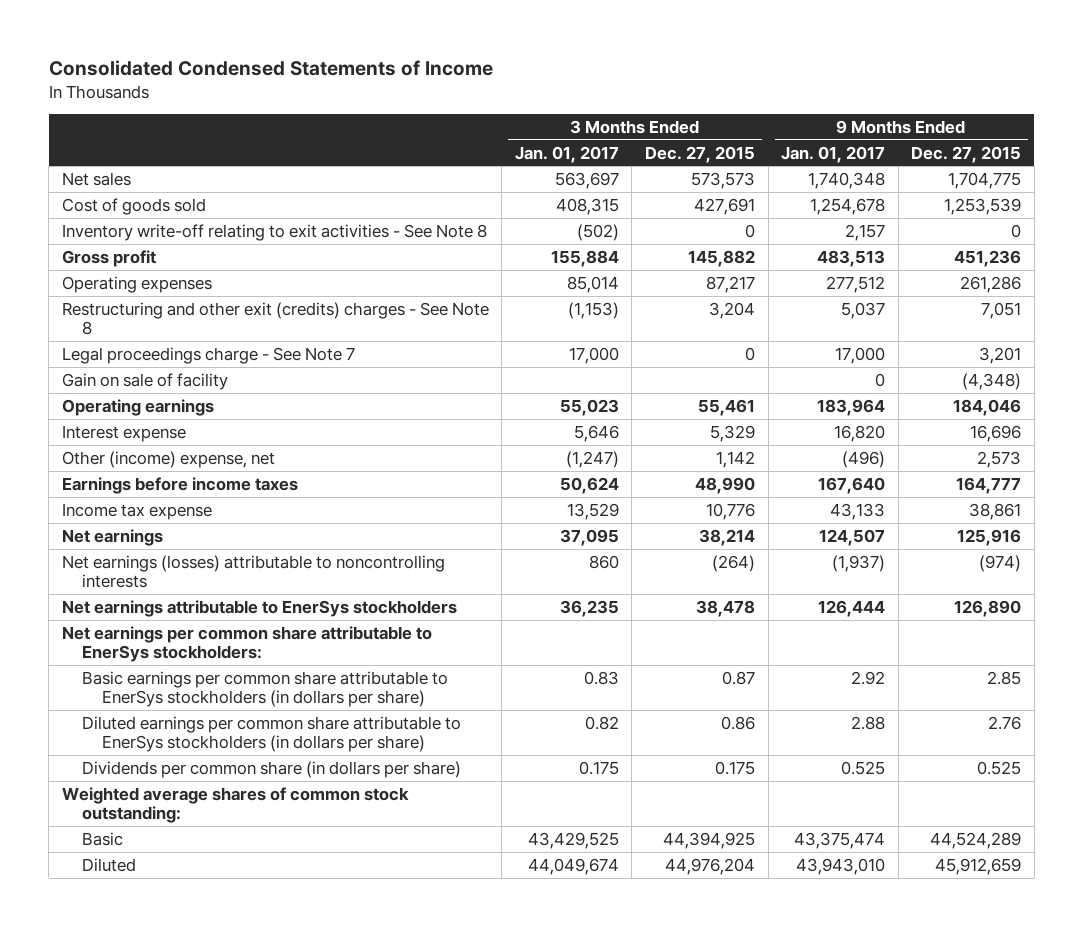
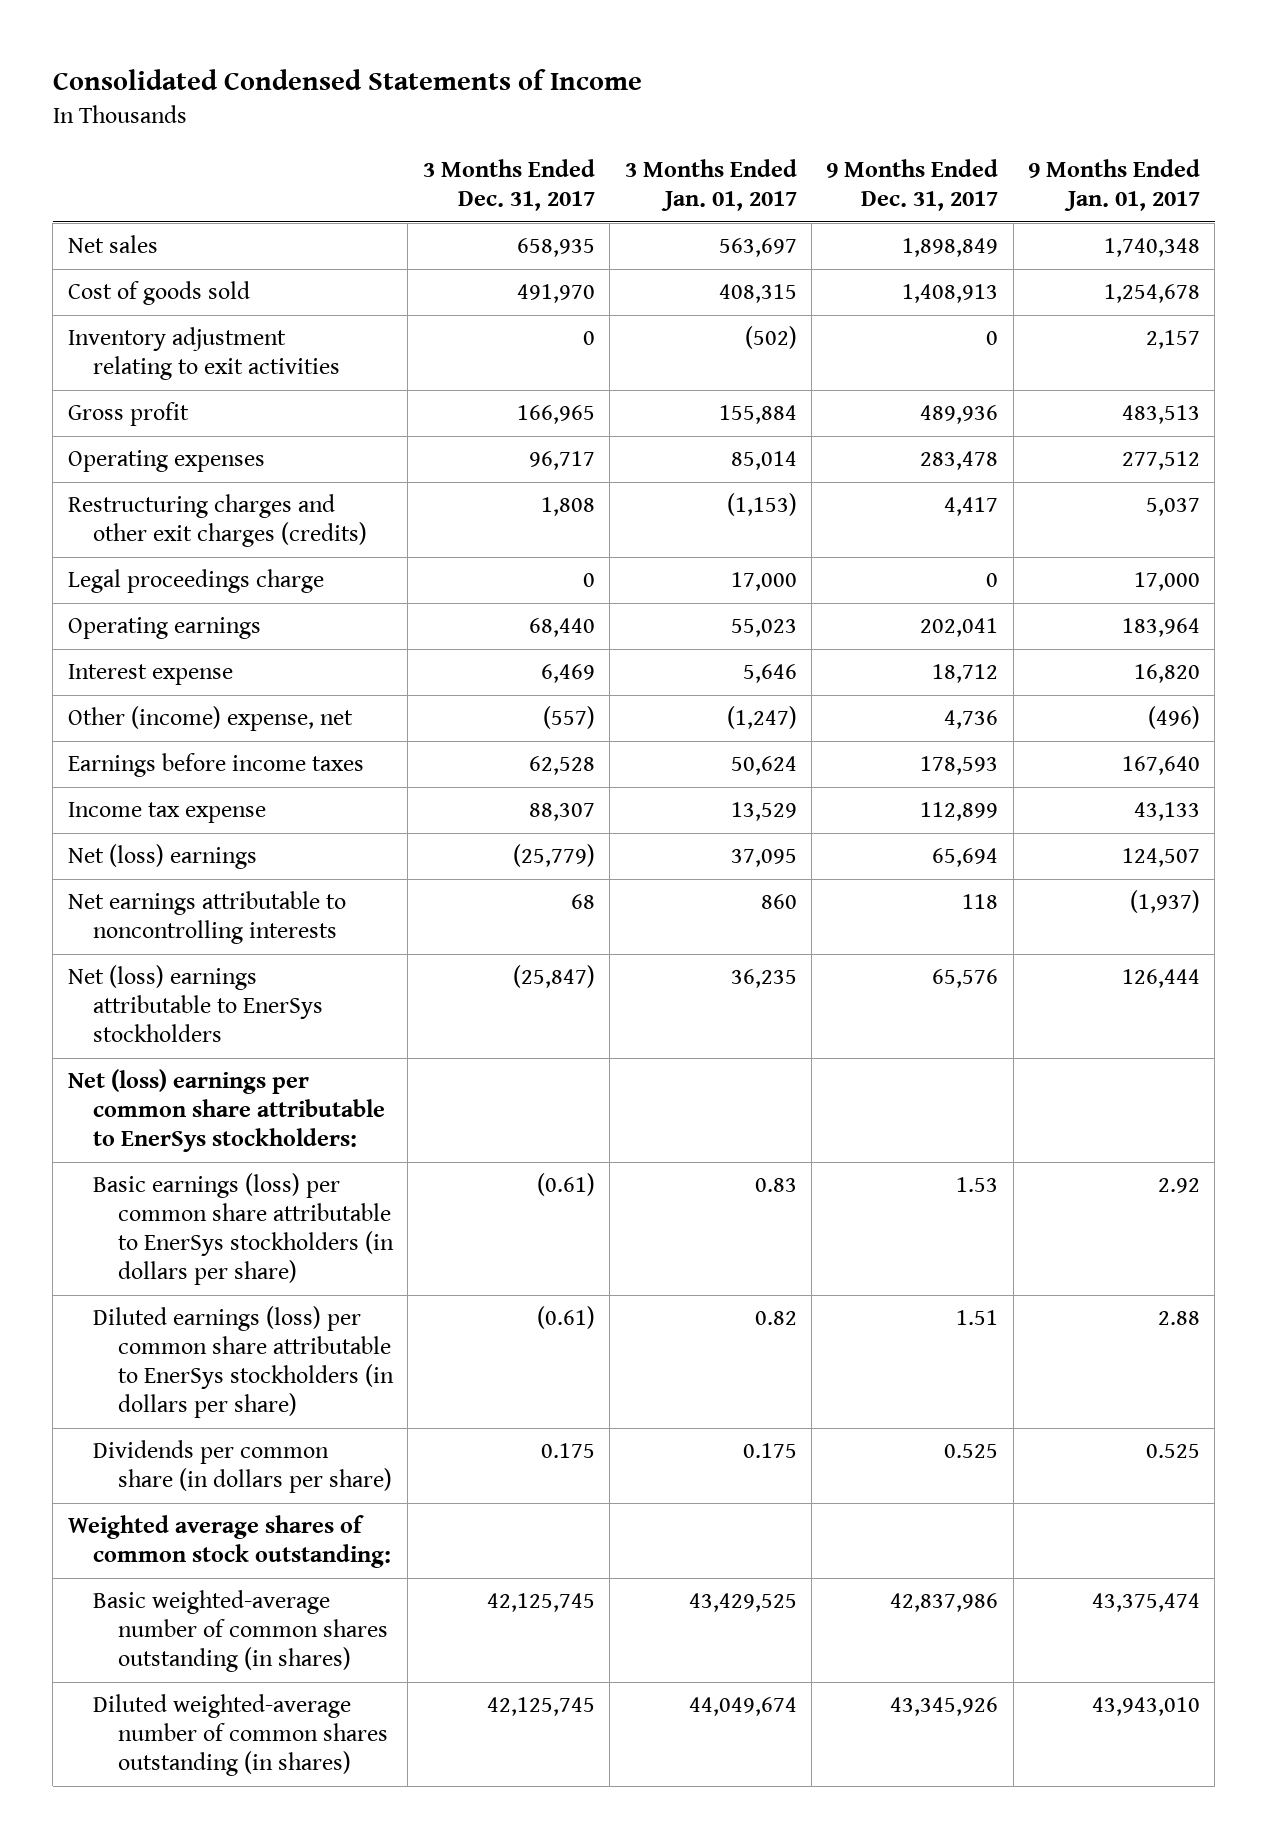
- | 3 Months Ended Jan. 01, 2017 | 3 Months Ended Dec. 27, 2015 | 9 Months Ended Jan. 01, 2017 | 9 Months Ended Dec. 27, 2015
+ | 3 Months Ended Dec. 31, 2017 | 3 Months Ended Jan. 01, 2017 | 9 Months Ended Dec. 31, 2017 | 9 Months Ended Jan. 01, 2017
- Inventory write-off relating to exit activities - See Note 8 | (502) | 0 | 2,157 | 0
+ Inventory adjustment relating to exit activities | 0 | (502) | 0 | 2,157
- Restructuring and other exit (credits) charges - See Note 8 | (1,153) | 3,204 | 5,037 | 7,051
- Legal proceedings charge - See Note 7 | 17,000 | 0 | 17,000 | 3,201
- Gain on sale of facility | | | 0 | (4,348)
+ Restructuring charges and other exit charges (credits) | 1,808 | (1,153) | 4,417 | 5,037
+ Legal proceedings charge | 0 | 17,000 | 0 | 17,000
- Net earnings | 37,095 | 38,214 | 124,507 | 125,916
- Net earnings (losses) attributable to noncontrolling interests | 860 | (264) | (1,937) | (974)
- Net earnings attributable to EnerSys stockholders | 36,235 | 38,478 | 126,444 | 126,890
- Net earnings per common share attributable to EnerSys stockholders:
- Basic earnings per common share attributable to EnerSys stockholders (in dollars per share) | 0.83 | 0.87 | 2.92 | 2.85
- Diluted earnings per common share attributable to EnerSys stockholders (in dollars per share) | 0.82 | 0.86 | 2.88 | 2.76
+ Net (loss) earnings | (25,779) | 37,095 | 65,694 | 124,507
+ Net earnings attributable to noncontrolling interests | 68 | 860 | 118 | (1,937)
+ Net (loss) earnings attributable to EnerSys stockholders | (25,847) | 36,235 | 65,576 | 126,444
+ Net (loss) earnings per common share attributable to EnerSys stockholders:
+ Basic earnings (loss) per common share attributable to EnerSys stockholders (in dollars per share) | (0.61) | 0.83 | 1.53 | 2.92
+ Diluted earnings (loss) per common share attributable to EnerSys stockholders (in dollars per share) | (0.61) | 0.82 | 1.51 | 2.88
- Basic | 43,429,525 | 44,394,925 | 43,375,474 | 44,524,289
- Diluted | 44,049,674 | 44,976,204 | 43,943,010 | 45,912,659
+ Basic weighted-average number of common shares outstanding (in shares) | 42,125,745 | 43,429,525 | 42,837,986 | 43,375,474
+ Diluted weighted-average number of common shares outstanding (in shares) | 42,125,745 | 44,049,674 | 43,345,926 | 43,943,010

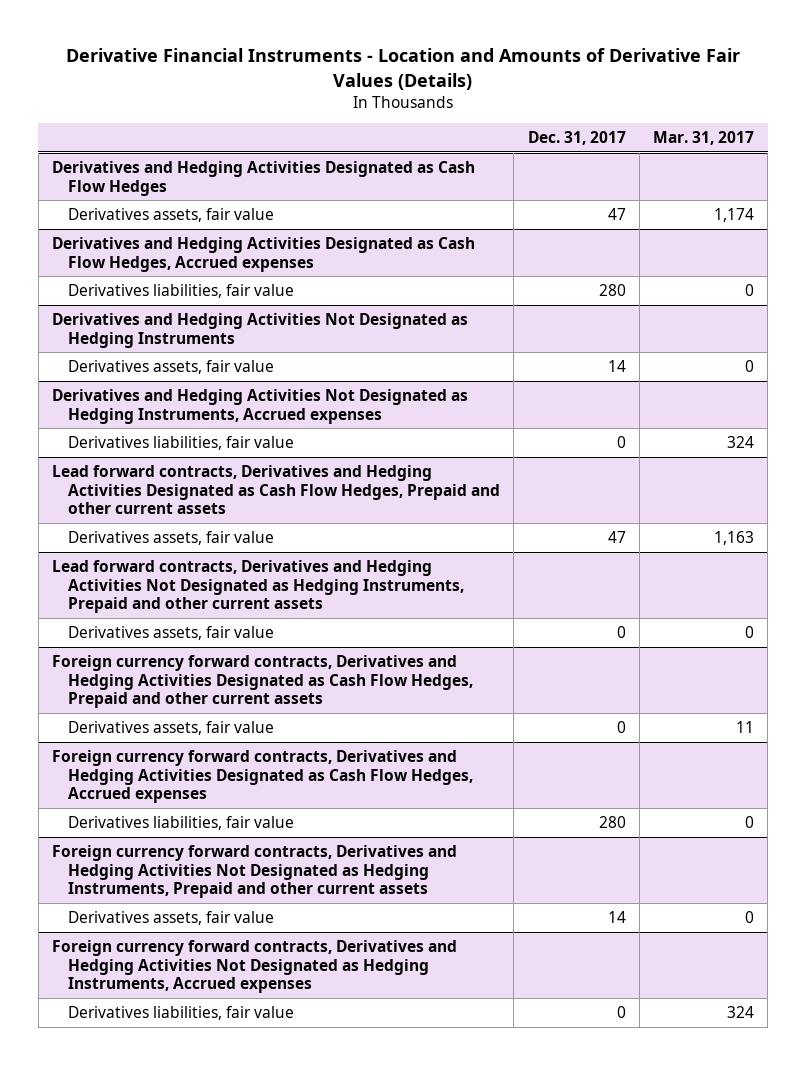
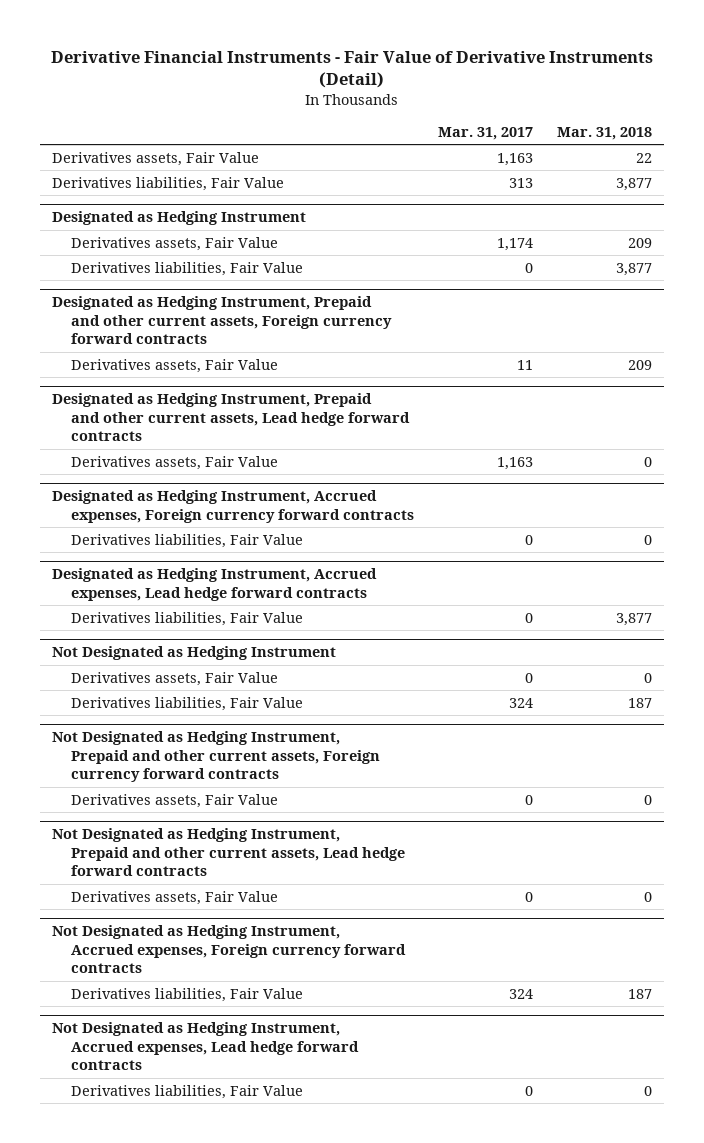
- Derivative Financial Instruments - Location and Amounts of Derivative Fair Values (Details)
+ Derivative Financial Instruments - Fair Value of Derivative Instruments (Detail)
- | Dec. 31, 2017 | Mar. 31, 2017
+ | Mar. 31, 2017 | Mar. 31, 2018
- Derivatives and Hedging Activities Designated as Cash Flow Hedges
- Derivatives assets, fair value | 47 | 1,174
- Derivatives and Hedging Activities Designated as Cash Flow Hedges, Accrued expenses
- Derivatives liabilities, fair value | 280 | 0
- Derivatives and Hedging Activities Not Designated as Hedging Instruments
- Derivatives assets, fair value | 14 | 0
- Derivatives and Hedging Activities Not Designated as Hedging Instruments, Accrued expenses
- Derivatives liabilities, fair value | 0 | 324
- Lead forward contracts, Derivatives and Hedging Activities Designated as Cash Flow Hedges, Prepaid and other current assets
- Derivatives assets, fair value | 47 | 1,163
- Lead forward contracts, Derivatives and Hedging Activities Not Designated as Hedging Instruments, Prepaid and other current assets
- Derivatives assets, fair value | 0 | 0
- Foreign currency forward contracts, Derivatives and Hedging Activities Designated as Cash Flow Hedges, Prepaid and other current assets
- Derivatives assets, fair value | 0 | 11
- Foreign currency forward contracts, Derivatives and Hedging Activities Designated as Cash Flow Hedges, Accrued expenses
- Derivatives liabilities, fair value | 280 | 0
- Foreign currency forward contracts, Derivatives and Hedging Activities Not Designated as Hedging Instruments, Prepaid and other current assets
- Derivatives assets, fair value | 14 | 0
- Foreign currency forward contracts, Derivatives and Hedging Activities Not Designated as Hedging Instruments, Accrued expenses
- Derivatives liabilities, fair value | 0 | 324
+ Derivatives assets, Fair Value | 1,163 | 22
+ Derivatives liabilities, Fair Value | 313 | 3,877
+ Designated as Hedging Instrument
+ Derivatives assets, Fair Value | 1,174 | 209
+ Derivatives liabilities, Fair Value | 0 | 3,877
+ Designated as Hedging Instrument, Prepaid and other current assets, Foreign currency forward contracts
+ Derivatives assets, Fair Value | 11 | 209
+ Designated as Hedging Instrument, Prepaid and other current assets, Lead hedge forward contracts
+ Derivatives assets, Fair Value | 1,163 | 0
+ Designated as Hedging Instrument, Accrued expenses, Foreign currency forward contracts
+ Derivatives liabilities, Fair Value | 0 | 0
+ Designated as Hedging Instrument, Accrued expenses, Lead hedge forward contracts
+ Derivatives liabilities, Fair Value | 0 | 3,877
+ Not Designated as Hedging Instrument
+ Derivatives assets, Fair Value | 0 | 0
+ Derivatives liabilities, Fair Value | 324 | 187
+ Not Designated as Hedging Instrument, Prepaid and other current assets, Foreign currency forward contracts
+ Derivatives assets, Fair Value | 0 | 0
+ Not Designated as Hedging Instrument, Prepaid and other current assets, Lead hedge forward contracts
+ Derivatives assets, Fair Value | 0 | 0
+ Not Designated as Hedging Instrument, Accrued expenses, Foreign currency forward contracts
+ Derivatives liabilities, Fair Value | 324 | 187
+ Not Designated as Hedging Instrument, Accrued expenses, Lead hedge forward contracts
+ Derivatives liabilities, Fair Value | 0 | 0

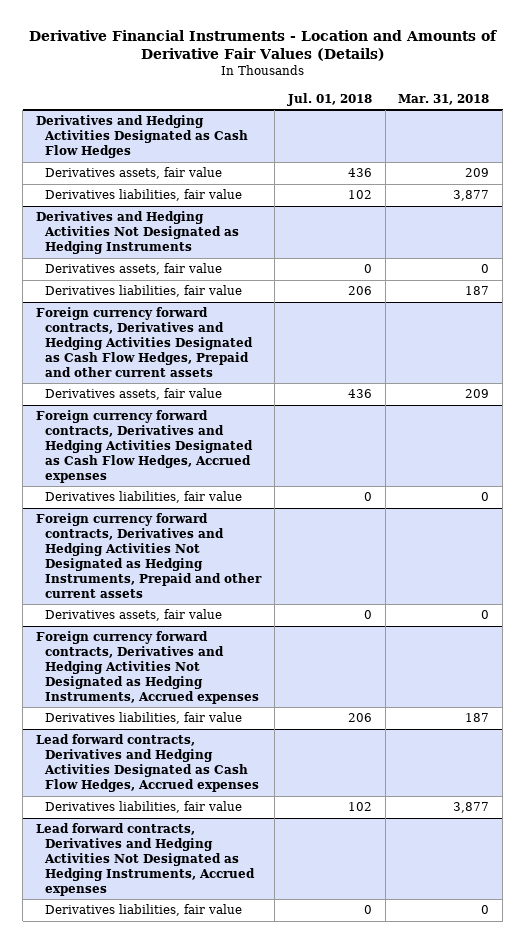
- Derivative Financial Instruments - Fair Value of Derivative Instruments (Detail)
+ Derivative Financial Instruments - Location and Amounts of Derivative Fair Values (Details)
- | Mar. 31, 2017 | Mar. 31, 2018
+ | Jul. 01, 2018 | Mar. 31, 2018
- Derivatives assets, Fair Value | 1,163 | 22
- Derivatives liabilities, Fair Value | 313 | 3,877
- Designated as Hedging Instrument
- Derivatives assets, Fair Value | 1,174 | 209
- Derivatives liabilities, Fair Value | 0 | 3,877
- Designated as Hedging Instrument, Prepaid and other current assets, Foreign currency forward contracts
- Derivatives assets, Fair Value | 11 | 209
- Designated as Hedging Instrument, Prepaid and other current assets, Lead hedge forward contracts
- Derivatives assets, Fair Value | 1,163 | 0
- Designated as Hedging Instrument, Accrued expenses, Foreign currency forward contracts
- Derivatives liabilities, Fair Value | 0 | 0
- Designated as Hedging Instrument, Accrued expenses, Lead hedge forward contracts
- Derivatives liabilities, Fair Value | 0 | 3,877
- Not Designated as Hedging Instrument
- Derivatives assets, Fair Value | 0 | 0
- Derivatives liabilities, Fair Value | 324 | 187
- Not Designated as Hedging Instrument, Prepaid and other current assets, Foreign currency forward contracts
- Derivatives assets, Fair Value | 0 | 0
- Not Designated as Hedging Instrument, Prepaid and other current assets, Lead hedge forward contracts
- Derivatives assets, Fair Value | 0 | 0
- Not Designated as Hedging Instrument, Accrued expenses, Foreign currency forward contracts
- Derivatives liabilities, Fair Value | 324 | 187
- Not Designated as Hedging Instrument, Accrued expenses, Lead hedge forward contracts
- Derivatives liabilities, Fair Value | 0 | 0
+ Derivatives and Hedging Activities Designated as Cash Flow Hedges
+ Derivatives assets, fair value | 436 | 209
+ Derivatives liabilities, fair value | 102 | 3,877
+ Derivatives and Hedging Activities Not Designated as Hedging Instruments
+ Derivatives assets, fair value | 0 | 0
+ Derivatives liabilities, fair value | 206 | 187
+ Foreign currency forward contracts, Derivatives and Hedging Activities Designated as Cash Flow Hedges, Prepaid and other current assets
+ Derivatives assets, fair value | 436 | 209
+ Foreign currency forward contracts, Derivatives and Hedging Activities Designated as Cash Flow Hedges, Accrued expenses
+ Derivatives liabilities, fair value | 0 | 0
+ Foreign currency forward contracts, Derivatives and Hedging Activities Not Designated as Hedging Instruments, Prepaid and other current assets
+ Derivatives assets, fair value | 0 | 0
+ Foreign currency forward contracts, Derivatives and Hedging Activities Not Designated as Hedging Instruments, Accrued expenses
+ Derivatives liabilities, fair value | 206 | 187
+ Lead forward contracts, Derivatives and Hedging Activities Designated as Cash Flow Hedges, Accrued expenses
+ Derivatives liabilities, fair value | 102 | 3,877
+ Lead forward contracts, Derivatives and Hedging Activities Not Designated as Hedging Instruments, Accrued expenses
+ Derivatives liabilities, fair value | 0 | 0

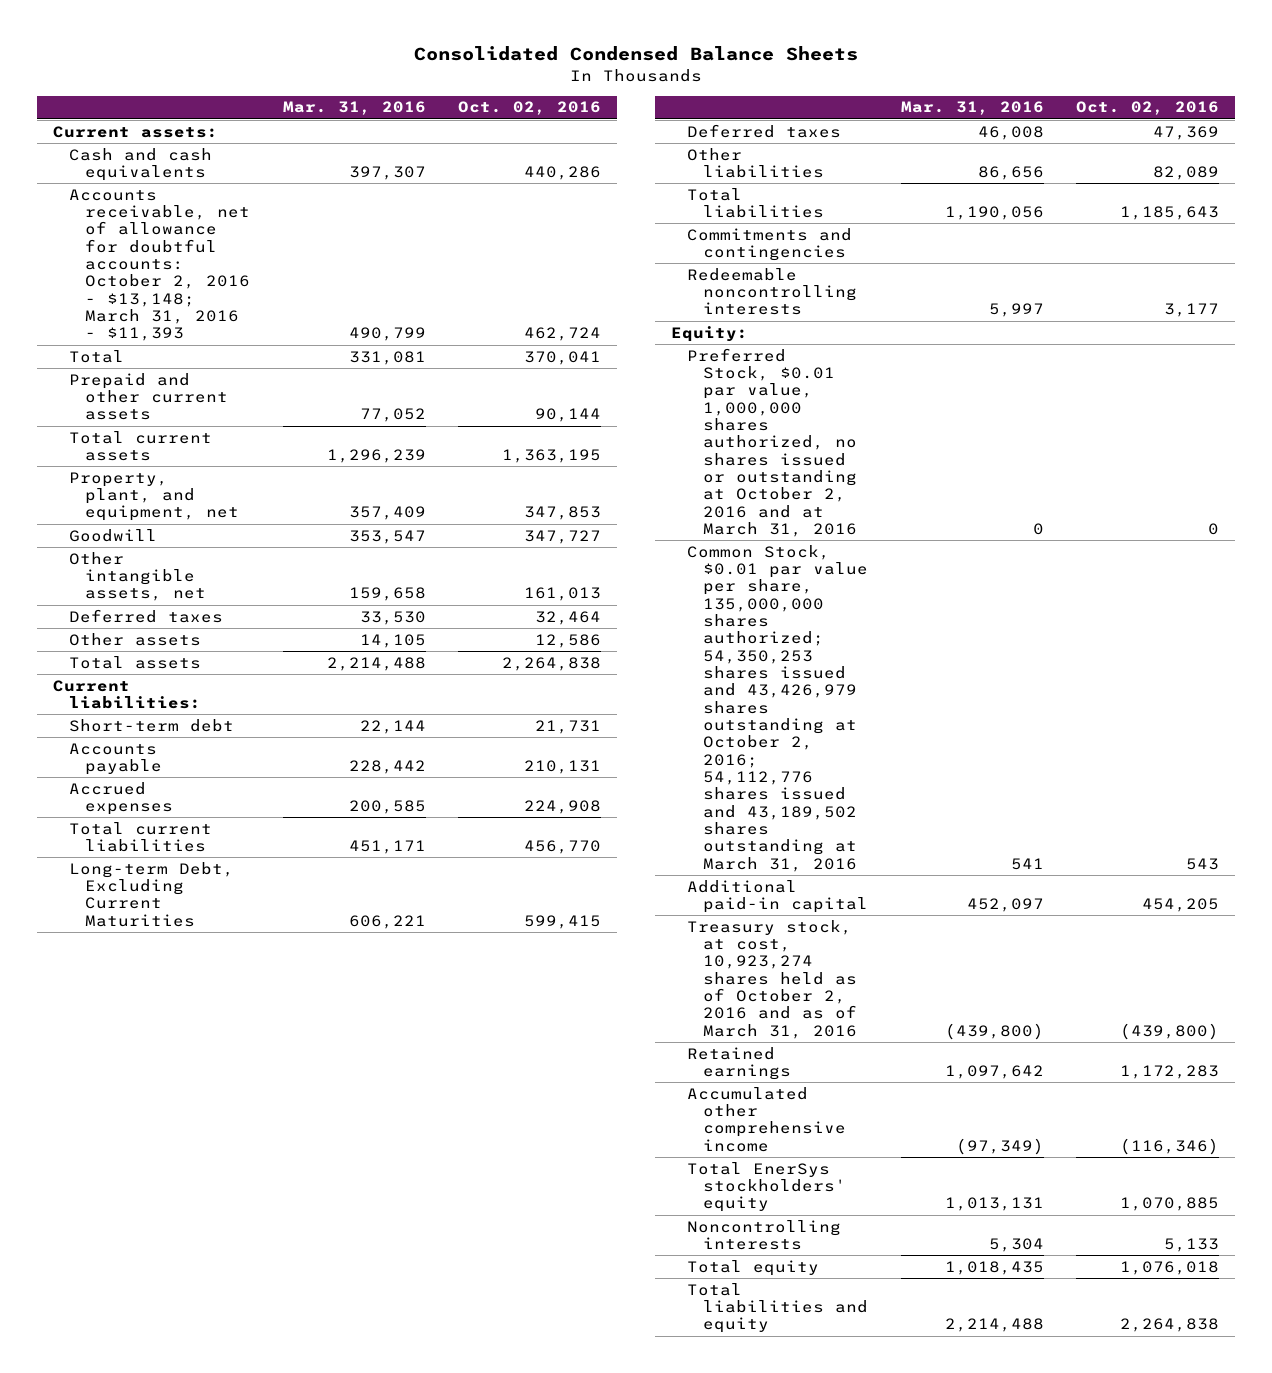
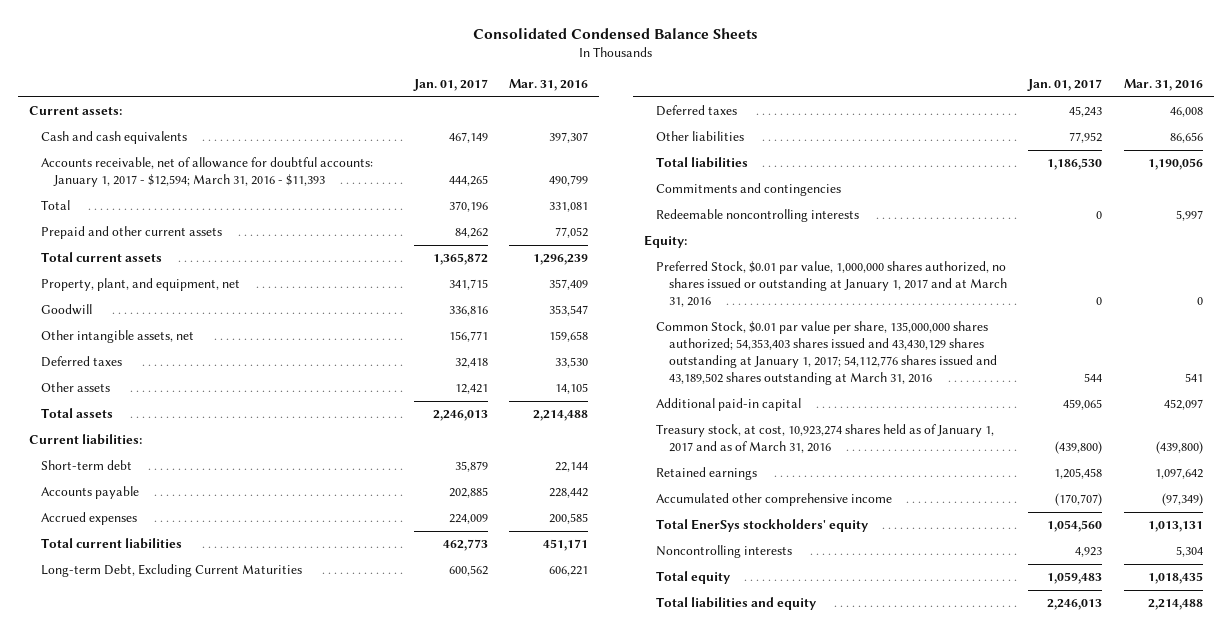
- | Mar. 31, 2016 | Oct. 02, 2016
+ | Jan. 01, 2017 | Mar. 31, 2016
- Accounts receivable, net of allowance for doubtful accounts: October 2, 2016 - $13,148; March 31, 2016 - $11,393 | 490,799 | 462,724
+ Accounts receivable, net of allowance for doubtful accounts: January 1, 2017 - $12,594; March 31, 2016 - $11,393 | 444,265 | 490,799
- Preferred Stock, $0.01 par value, 1,000,000 shares authorized, no shares issued or outstanding at October 2, 2016 and at March 31, 2016 | 0 | 0
- Common Stock, $0.01 par value per share, 135,000,000 shares authorized; 54,350,253 shares issued and 43,426,979 shares outstanding at October 2, 2016; 54,112,776 shares issued and 43,189,502 shares outstanding at March 31, 2016 | 541 | 543
+ Preferred Stock, $0.01 par value, 1,000,000 shares authorized, no shares issued or outstanding at January 1, 2017 and at March 31, 2016 | 0 | 0
+ Common Stock, $0.01 par value per share, 135,000,000 shares authorized; 54,353,403 shares issued and 43,430,129 shares outstanding at January 1, 2017; 54,112,776 shares issued and 43,189,502 shares outstanding at March 31, 2016 | 544 | 541
- Treasury stock, at cost, 10,923,274 shares held as of October 2, 2016 and as of March 31, 2016 | (439,800) | (439,800)
+ Treasury stock, at cost, 10,923,274 shares held as of January 1, 2017 and as of March 31, 2016 | (439,800) | (439,800)

